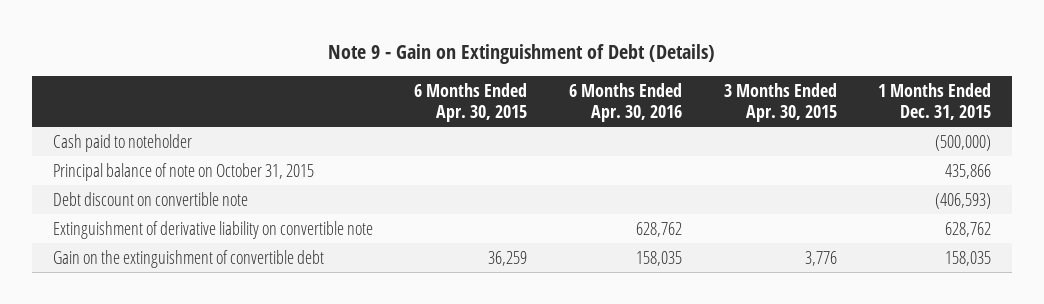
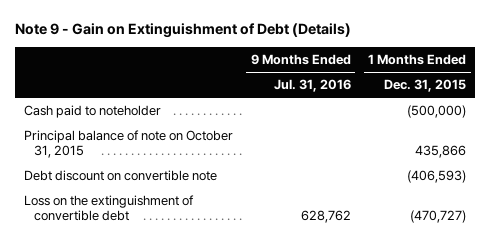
- | 6 Months Ended Apr. 30, 2015 | 6 Months Ended Apr. 30, 2016 | 3 Months Ended Apr. 30, 2015 | 1 Months Ended Dec. 31, 2015
+ | 9 Months Ended Jul. 31, 2016 | 1 Months Ended Dec. 31, 2015
- Extinguishment of derivative liability on convertible note | | 628,762 | | 628,762
- Gain on the extinguishment of convertible debt | 36,259 | 158,035 | 3,776 | 158,035
+ Loss on the extinguishment of convertible debt | 628,762 | (470,727)

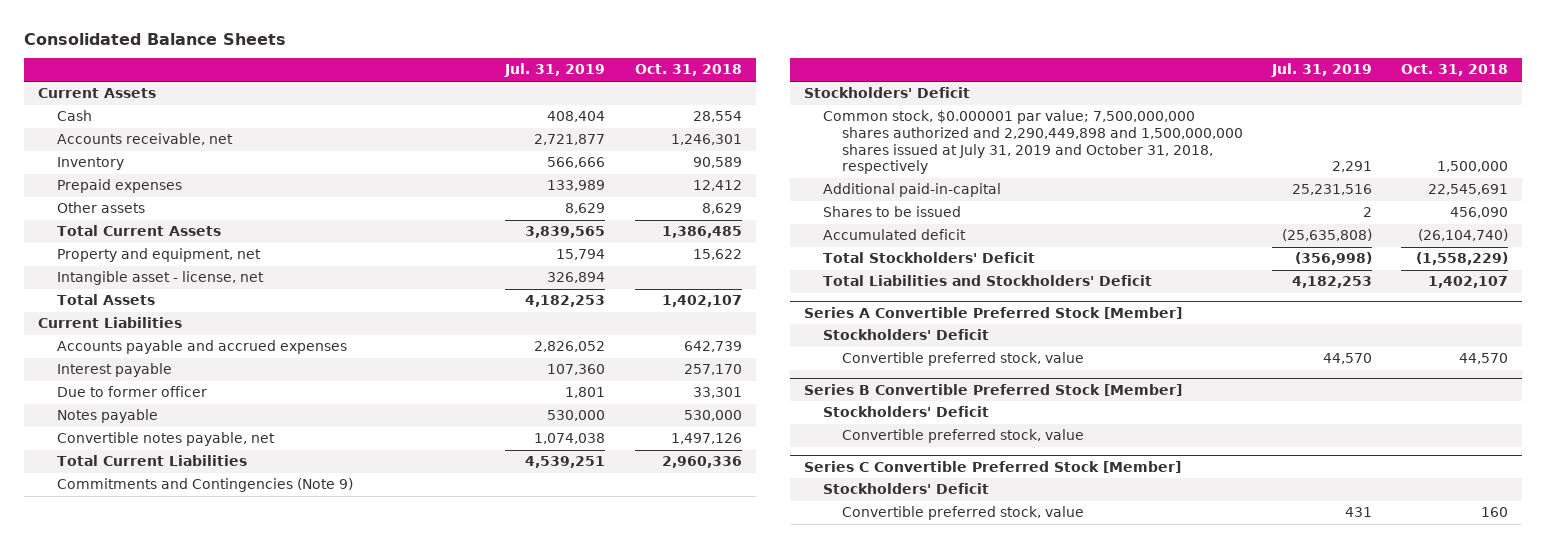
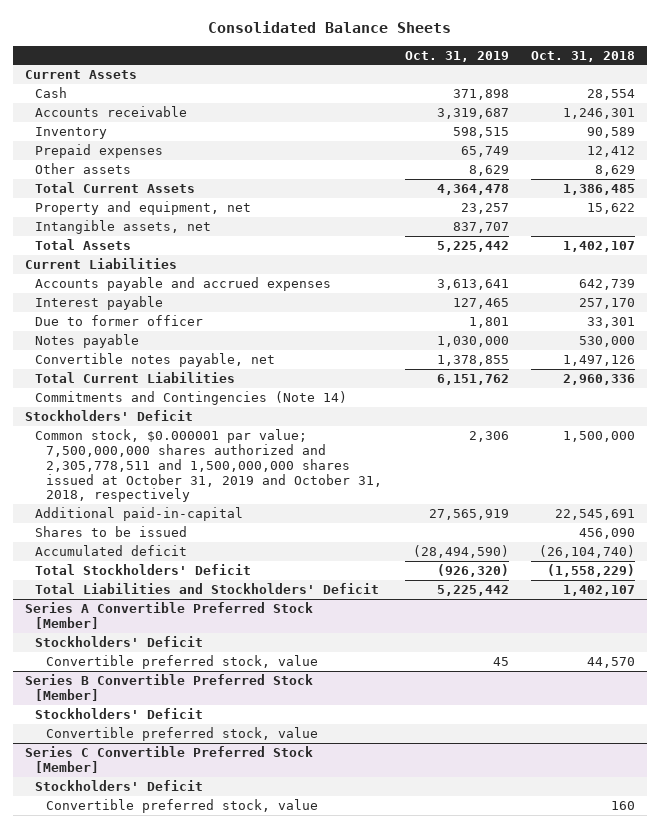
- | Jul. 31, 2019 | Oct. 31, 2018
+ | Oct. 31, 2019 | Oct. 31, 2018
- Accounts receivable, net | 2,721,877 | 1,246,301
+ Accounts receivable | 3,319,687 | 1,246,301
- Intangible asset - license, net | 326,894 |
+ Intangible assets, net | 837,707 |
- Commitments and Contingencies (Note 9)
+ Commitments and Contingencies (Note 14)
- Common stock, $0.000001 par value; 7,500,000,000 shares authorized and 2,290,449,898 and 1,500,000,000 shares issued at July 31, 2019 and October 31, 2018, respectively | 2,291 | 1,500,000
+ Common stock, $0.000001 par value; 7,500,000,000 shares authorized and 2,305,778,511 and 1,500,000,000 shares issued at October 31, 2019 and October 31, 2018, respectively | 2,306 | 1,500,000

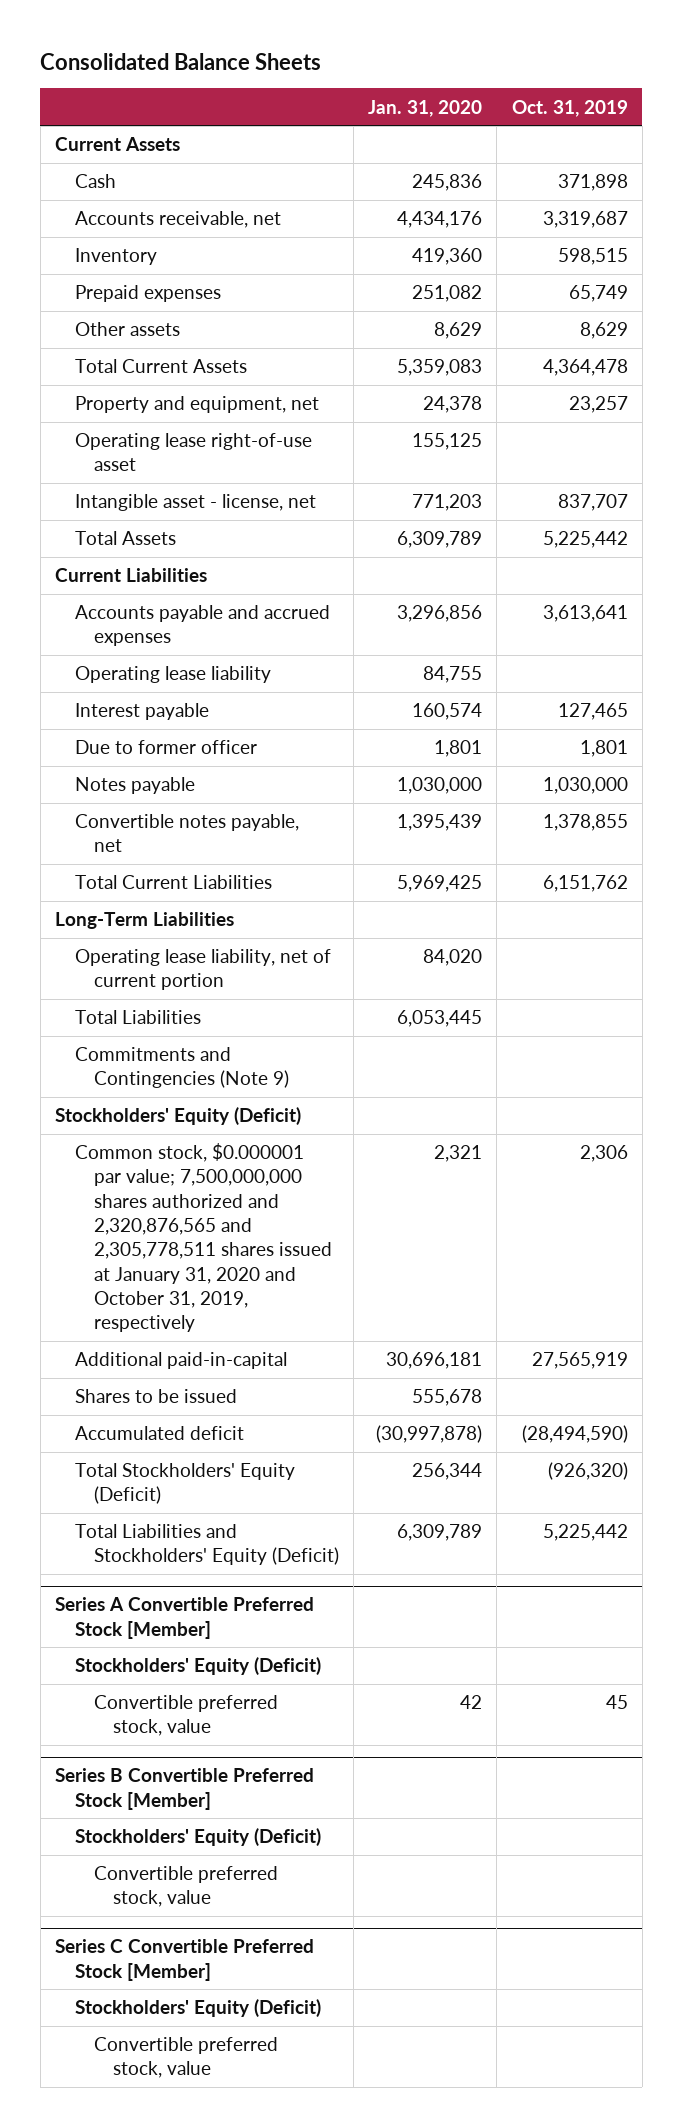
- | Oct. 31, 2019 | Oct. 31, 2018
+ | Jan. 31, 2020 | Oct. 31, 2019
- Accounts receivable | 3,319,687 | 1,246,301
+ Accounts receivable, net | 4,434,176 | 3,319,687
- Intangible assets, net | 837,707 |
+ Operating lease right-of-use asset | 155,125 |
+ Intangible asset - license, net | 771,203 | 837,707
+ Operating lease liability | 84,755 |
- Commitments and Contingencies (Note 14)
- Stockholders' Deficit
- Common stock, $0.000001 par value; 7,500,000,000 shares authorized and 2,305,778,511 and 1,500,000,000 shares issued at October 31, 2019 and October 31, 2018, respectively | 2,306 | 1,500,000
+ Long-Term Liabilities
+ Operating lease liability, net of current portion | 84,020 |
+ Total Liabilities | 6,053,445 |
+ Commitments and Contingencies (Note 9)
+ Stockholders' Equity (Deficit)
+ Common stock, $0.000001 par value; 7,500,000,000 shares authorized and 2,320,876,565 and 2,305,778,511 shares issued at January 31, 2020 and October 31, 2019, respectively | 2,321 | 2,306
- Total Stockholders' Deficit | (926,320) | (1,558,229)
- Total Liabilities and Stockholders' Deficit | 5,225,442 | 1,402,107
+ Total Stockholders' Equity (Deficit) | 256,344 | (926,320)
+ Total Liabilities and Stockholders' Equity (Deficit) | 6,309,789 | 5,225,442
@ Series A Convertible Preferred Stock [Member]
- Stockholders' Deficit
+ Stockholders' Equity (Deficit)
@ Series B Convertible Preferred Stock [Member]
- Stockholders' Deficit
+ Stockholders' Equity (Deficit)
@ Series C Convertible Preferred Stock [Member]
- Stockholders' Deficit
+ Stockholders' Equity (Deficit)

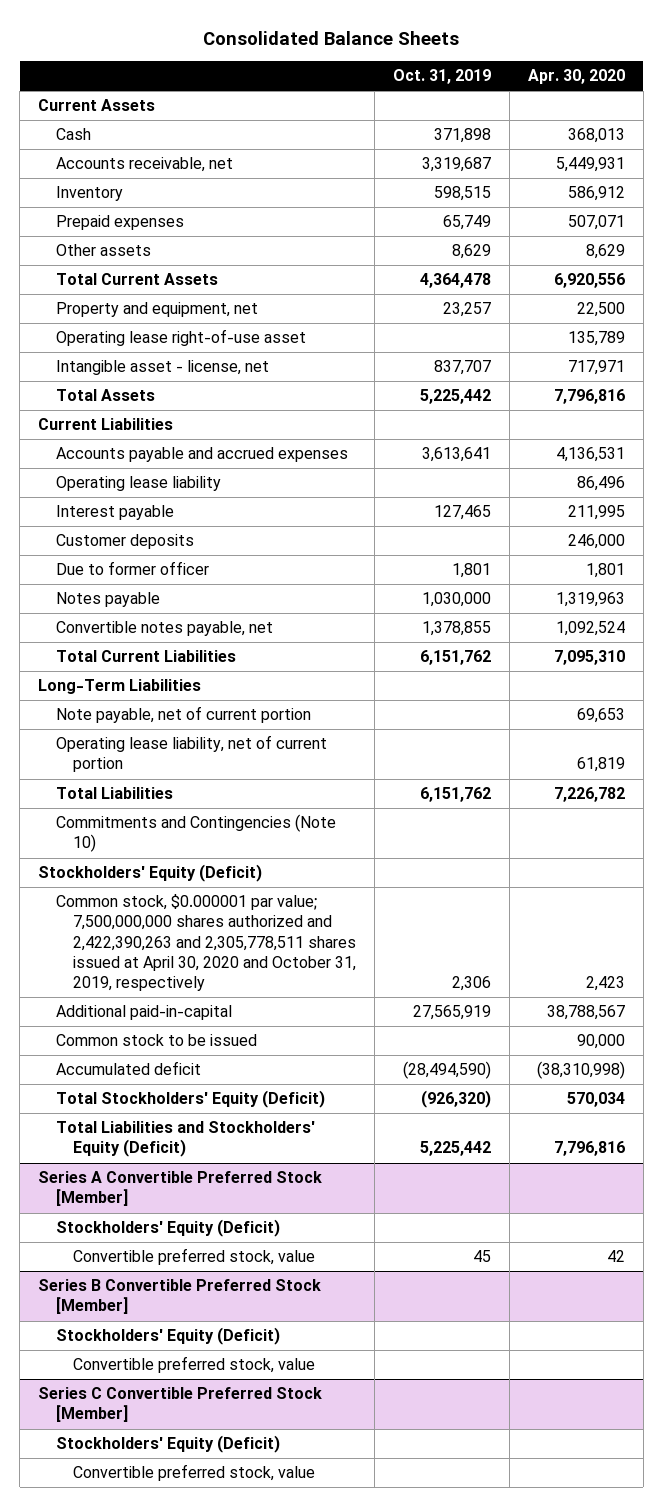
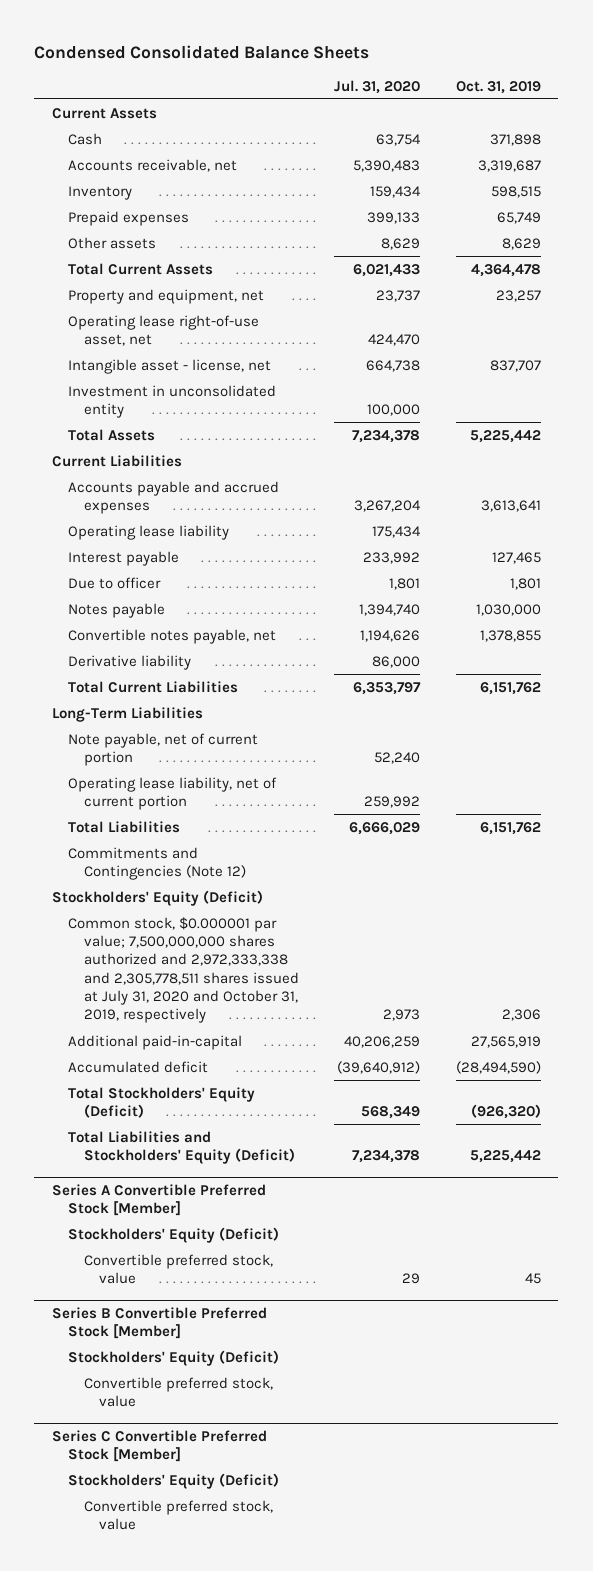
- Consolidated Balance Sheets
+ Condensed Consolidated Balance Sheets
- | Oct. 31, 2019 | Apr. 30, 2020
+ | Jul. 31, 2020 | Oct. 31, 2019
- Operating lease right-of-use asset | | 135,789
+ Operating lease right-of-use asset, net | 424,470 |
+ Investment in unconsolidated entity | 100,000 |
- Customer deposits | | 246,000
- Due to former officer | 1,801 | 1,801
+ Due to officer | 1,801 | 1,801
+ Derivative liability | 86,000 |
- Commitments and Contingencies (Note 10)
+ Commitments and Contingencies (Note 12)
- Common stock, $0.000001 par value; 7,500,000,000 shares authorized and 2,422,390,263 and 2,305,778,511 shares issued at April 30, 2020 and October 31, 2019, respectively | 2,306 | 2,423
+ Common stock, $0.000001 par value; 7,500,000,000 shares authorized and 2,972,333,338 and 2,305,778,511 shares issued at July 31, 2020 and October 31, 2019, respectively | 2,973 | 2,306
- Common stock to be issued | | 90,000

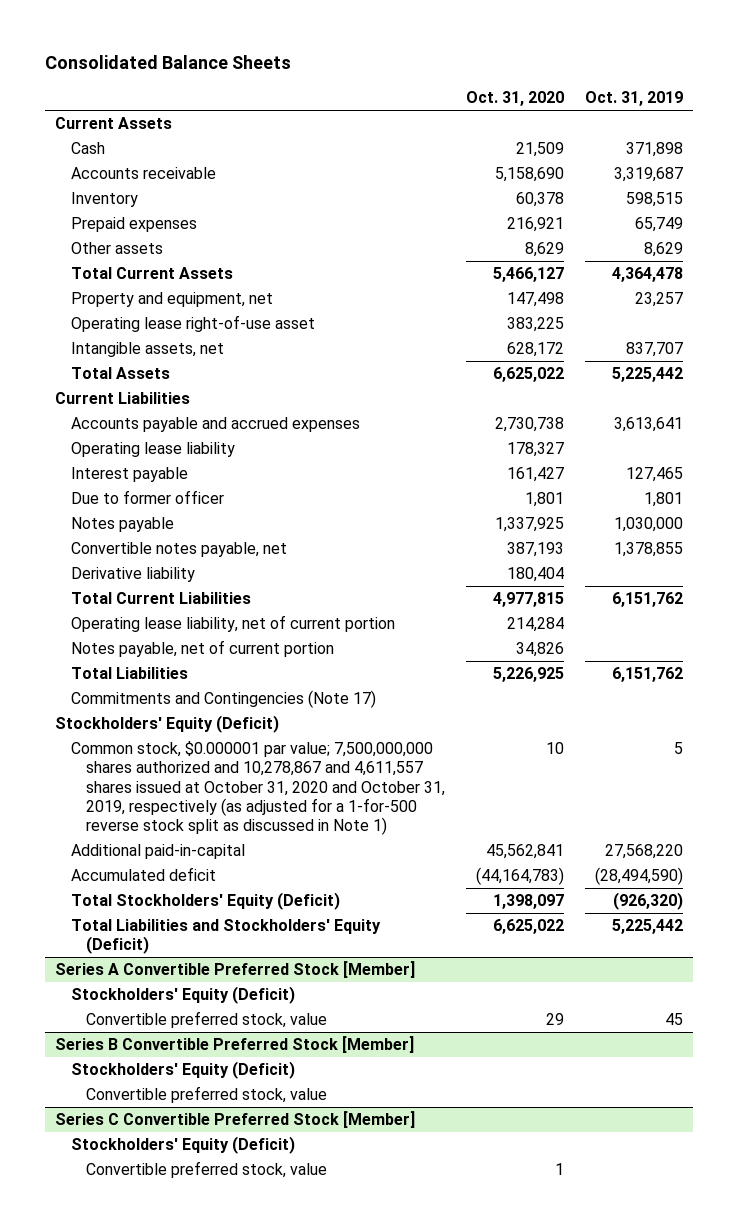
- Condensed Consolidated Balance Sheets
+ Consolidated Balance Sheets
- | Jul. 31, 2020 | Oct. 31, 2019
+ | Oct. 31, 2020 | Oct. 31, 2019
- Accounts receivable, net | 5,390,483 | 3,319,687
+ Accounts receivable | 5,158,690 | 3,319,687
- Operating lease right-of-use asset, net | 424,470 |
- Intangible asset - license, net | 664,738 | 837,707
- Investment in unconsolidated entity | 100,000 |
+ Operating lease right-of-use asset | 383,225 |
+ Intangible assets, net | 628,172 | 837,707
- Due to officer | 1,801 | 1,801
+ Due to former officer | 1,801 | 1,801
- Long-Term Liabilities
- Note payable, net of current portion | 52,240 |
+ Notes payable, net of current portion | 34,826 |
- Commitments and Contingencies (Note 12)
+ Commitments and Contingencies (Note 17)
- Common stock, $0.000001 par value; 7,500,000,000 shares authorized and 2,972,333,338 and 2,305,778,511 shares issued at July 31, 2020 and October 31, 2019, respectively | 2,973 | 2,306
- Additional paid-in-capital | 40,206,259 | 27,565,919
+ Common stock, $0.000001 par value; 7,500,000,000 shares authorized and 10,278,867 and 4,611,557 shares issued at October 31, 2020 and October 31, 2019, respectively (as adjusted for a 1-for-500 reverse stock split as discussed in Note 1) | 10 | 5
+ Additional paid-in-capital | 45,562,841 | 27,568,220

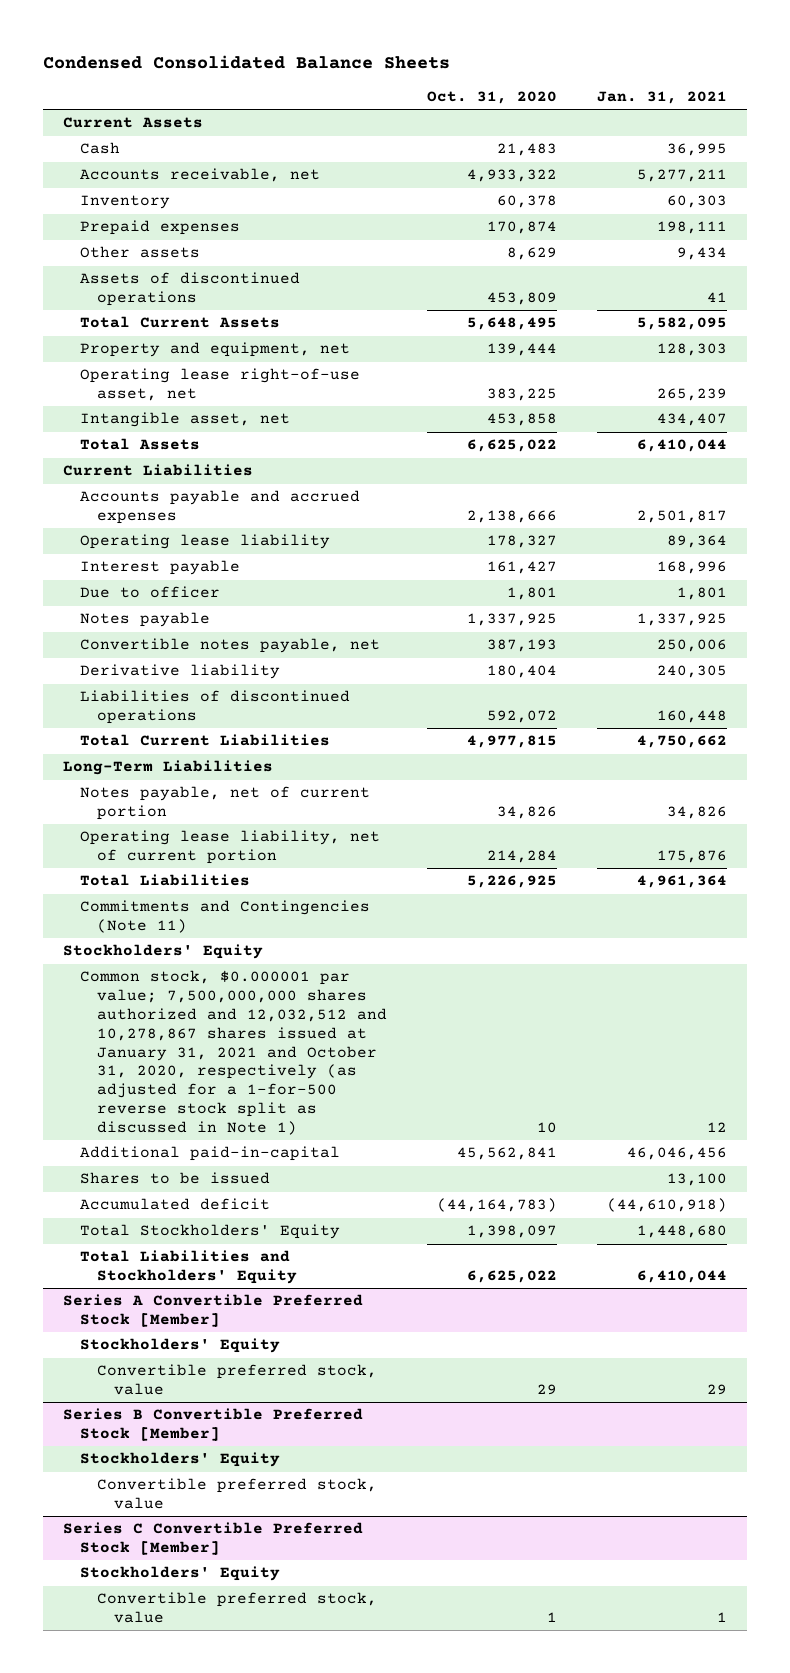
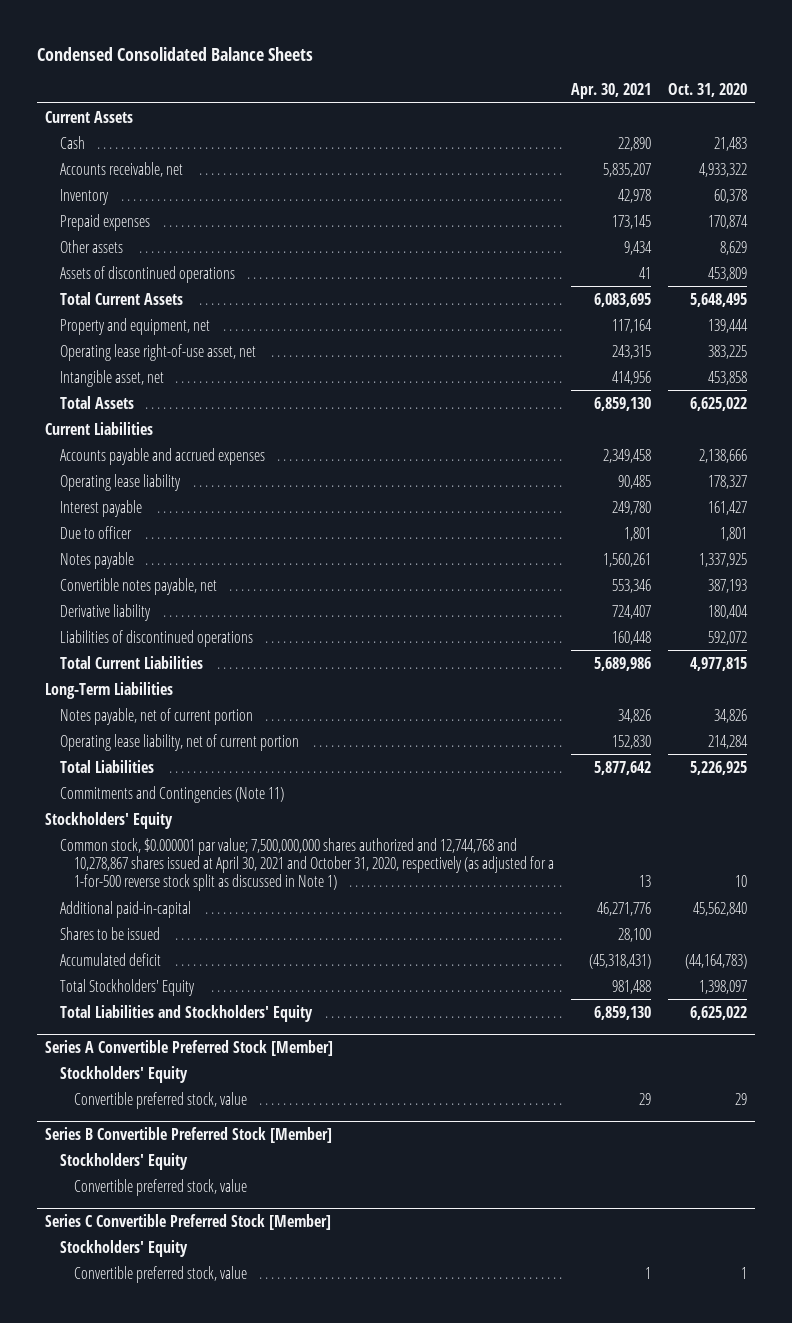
- | Oct. 31, 2020 | Jan. 31, 2021
+ | Apr. 30, 2021 | Oct. 31, 2020
- Common stock, $0.000001 par value; 7,500,000,000 shares authorized and 12,032,512 and 10,278,867 shares issued at January 31, 2021 and October 31, 2020, respectively (as adjusted for a 1-for-500 reverse stock split as discussed in Note 1) | 10 | 12
- Additional paid-in-capital | 45,562,841 | 46,046,456
+ Common stock, $0.000001 par value; 7,500,000,000 shares authorized and 12,744,768 and 10,278,867 shares issued at April 30, 2021 and October 31, 2020, respectively (as adjusted for a 1-for-500 reverse stock split as discussed in Note 1) | 13 | 10
+ Additional paid-in-capital | 46,271,776 | 45,562,840

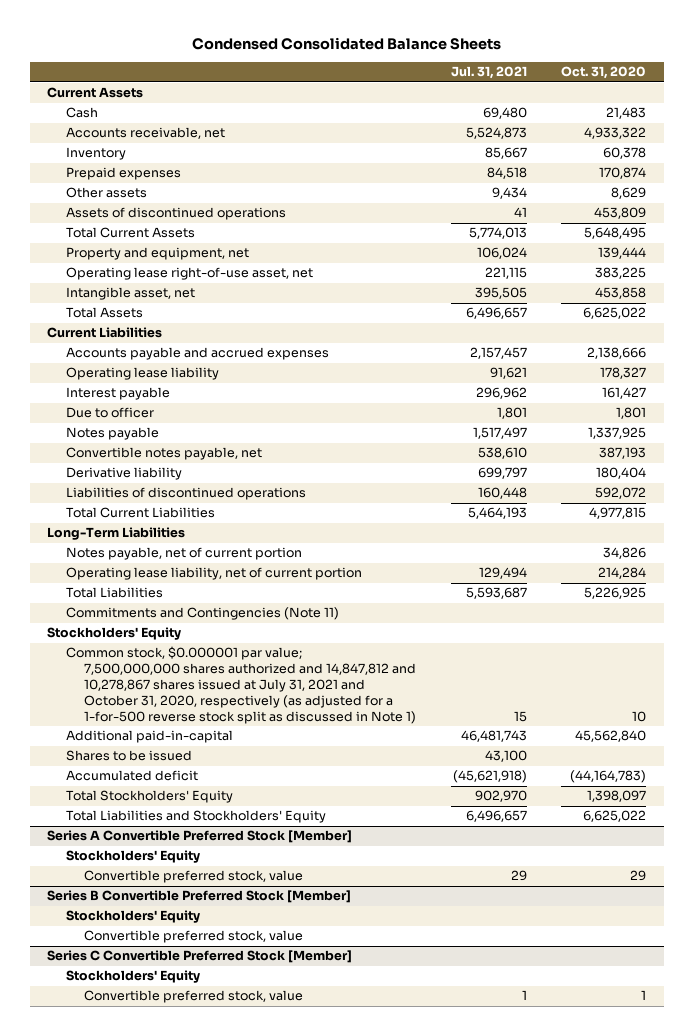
- | Apr. 30, 2021 | Oct. 31, 2020
+ | Jul. 31, 2021 | Oct. 31, 2020
- Common stock, $0.000001 par value; 7,500,000,000 shares authorized and 12,744,768 and 10,278,867 shares issued at April 30, 2021 and October 31, 2020, respectively (as adjusted for a 1-for-500 reverse stock split as discussed in Note 1) | 13 | 10
+ Common stock, $0.000001 par value; 7,500,000,000 shares authorized and 14,847,812 and 10,278,867 shares issued at July 31, 2021 and October 31, 2020, respectively (as adjusted for a 1-for-500 reverse stock split as discussed in Note 1) | 15 | 10

